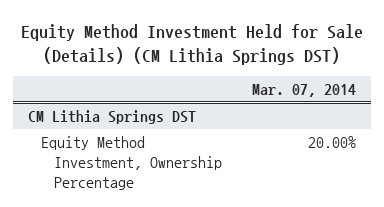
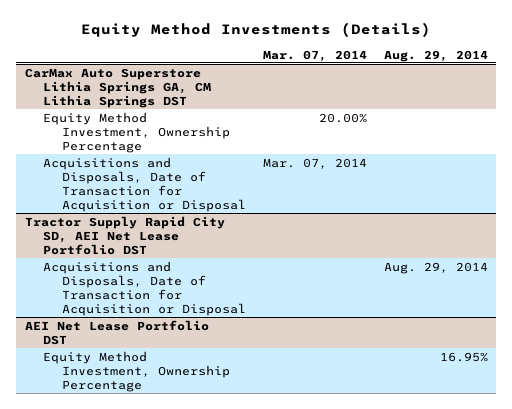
- Equity Method Investment Held for Sale (Details) (CM Lithia Springs DST)
+ Equity Method Investments (Details)
- | Mar. 07, 2014
+ | Mar. 07, 2014 | Aug. 29, 2014
- CM Lithia Springs DST
+ CarMax Auto Superstore Lithia Springs GA, CM Lithia Springs DST
+ Acquisitions and Disposals, Date of Transaction for Acquisition or Disposal | Mar. 07, 2014 |
+ Tractor Supply Rapid City SD, AEI Net Lease Portfolio DST
+ Acquisitions and Disposals, Date of Transaction for Acquisition or Disposal | | Aug. 29, 2014
+ AEI Net Lease Portfolio DST
+ Equity Method Investment, Ownership Percentage | | 16.95%

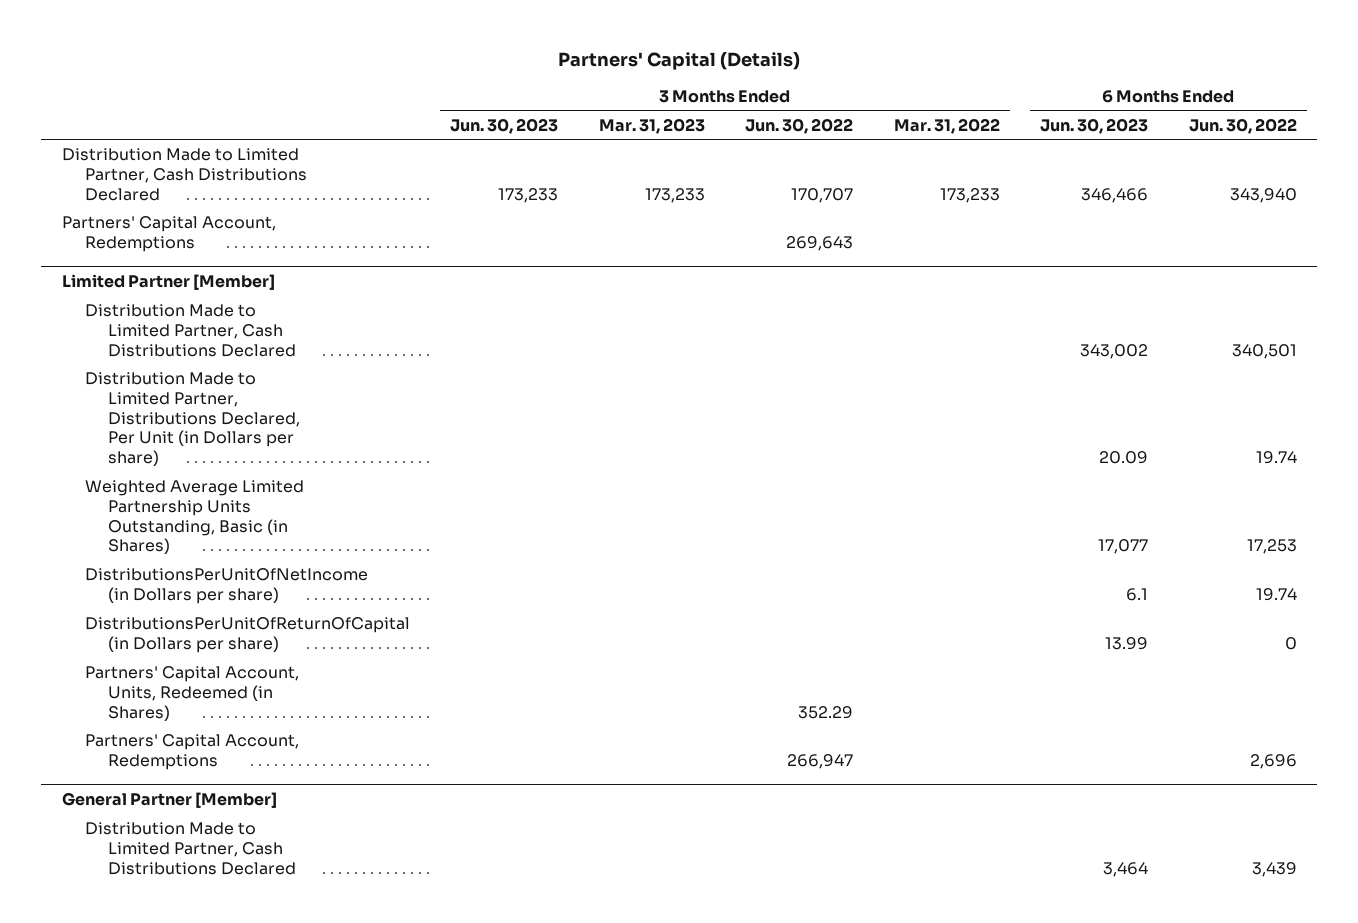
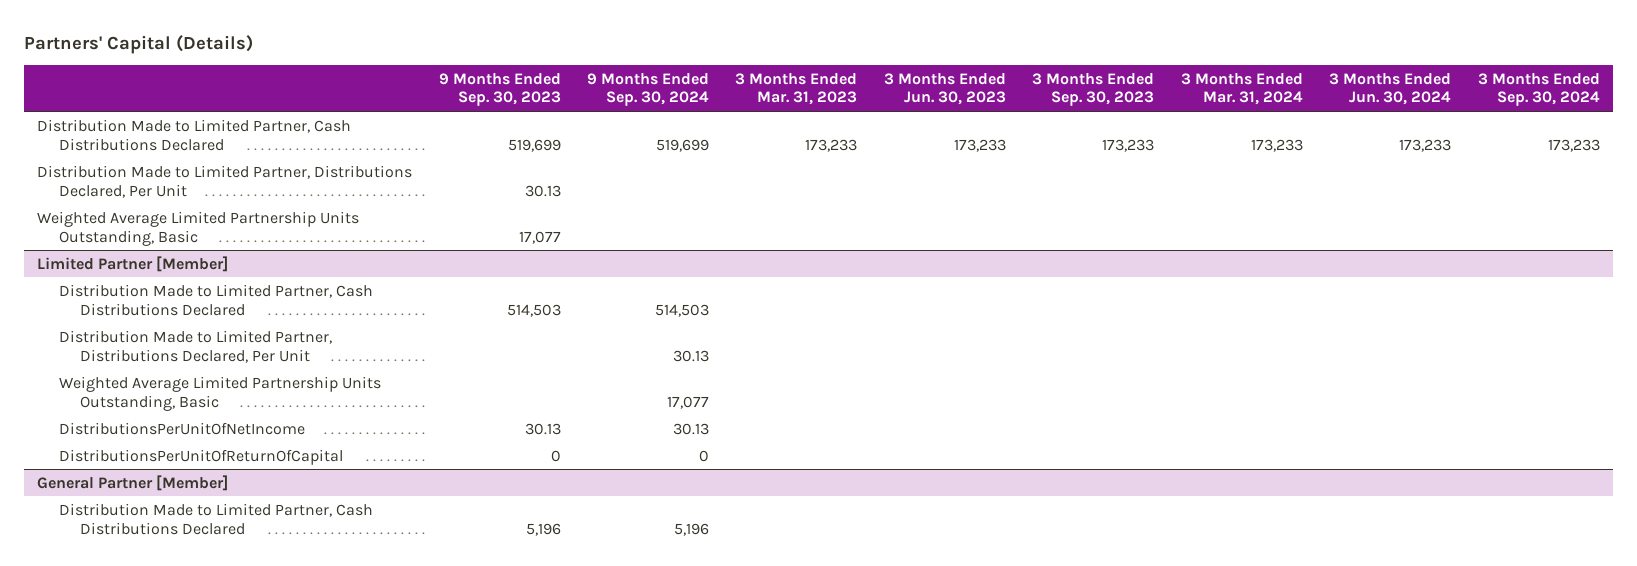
- | 3 Months Ended Jun. 30, 2023 | 3 Months Ended Mar. 31, 2023 | 3 Months Ended Jun. 30, 2022 | 3 Months Ended Mar. 31, 2022 | 6 Months Ended Jun. 30, 2023 | 6 Months Ended Jun. 30, 2022
+ | 9 Months Ended Sep. 30, 2023 | 9 Months Ended Sep. 30, 2024 | 3 Months Ended Mar. 31, 2023 | 3 Months Ended Jun. 30, 2023 | 3 Months Ended Sep. 30, 2023 | 3 Months Ended Mar. 31, 2024 | 3 Months Ended Jun. 30, 2024 | 3 Months Ended Sep. 30, 2024
- Partners' Capital Account, Redemptions | | | 269,643 | | |
+ Distribution Made to Limited Partner, Distributions Declared, Per Unit | 30.13 | | | | | | |
+ Weighted Average Limited Partnership Units Outstanding, Basic | 17,077 | | | | | | |
@ Limited Partner [Member]
- Distribution Made to Limited Partner, Distributions Declared, Per Unit (in Dollars per share) | | | | | 20.09 | 19.74
- Weighted Average Limited Partnership Units Outstanding, Basic (in Shares) | | | | | 17,077 | 17,253
- DistributionsPerUnitOfNetIncome (in Dollars per share) | | | | | 6.1 | 19.74
- DistributionsPerUnitOfReturnOfCapital (in Dollars per share) | | | | | 13.99 | 0
- Partners' Capital Account, Units, Redeemed (in Shares) | | | 352.29 | | |
- Partners' Capital Account, Redemptions | | | 266,947 | | | 2,696
+ Distribution Made to Limited Partner, Distributions Declared, Per Unit | | 30.13 | | | | | |
+ Weighted Average Limited Partnership Units Outstanding, Basic | | 17,077 | | | | | |
+ DistributionsPerUnitOfNetIncome | 30.13 | 30.13 | | | | | |
+ DistributionsPerUnitOfReturnOfCapital | 0 | 0 | | | | | |

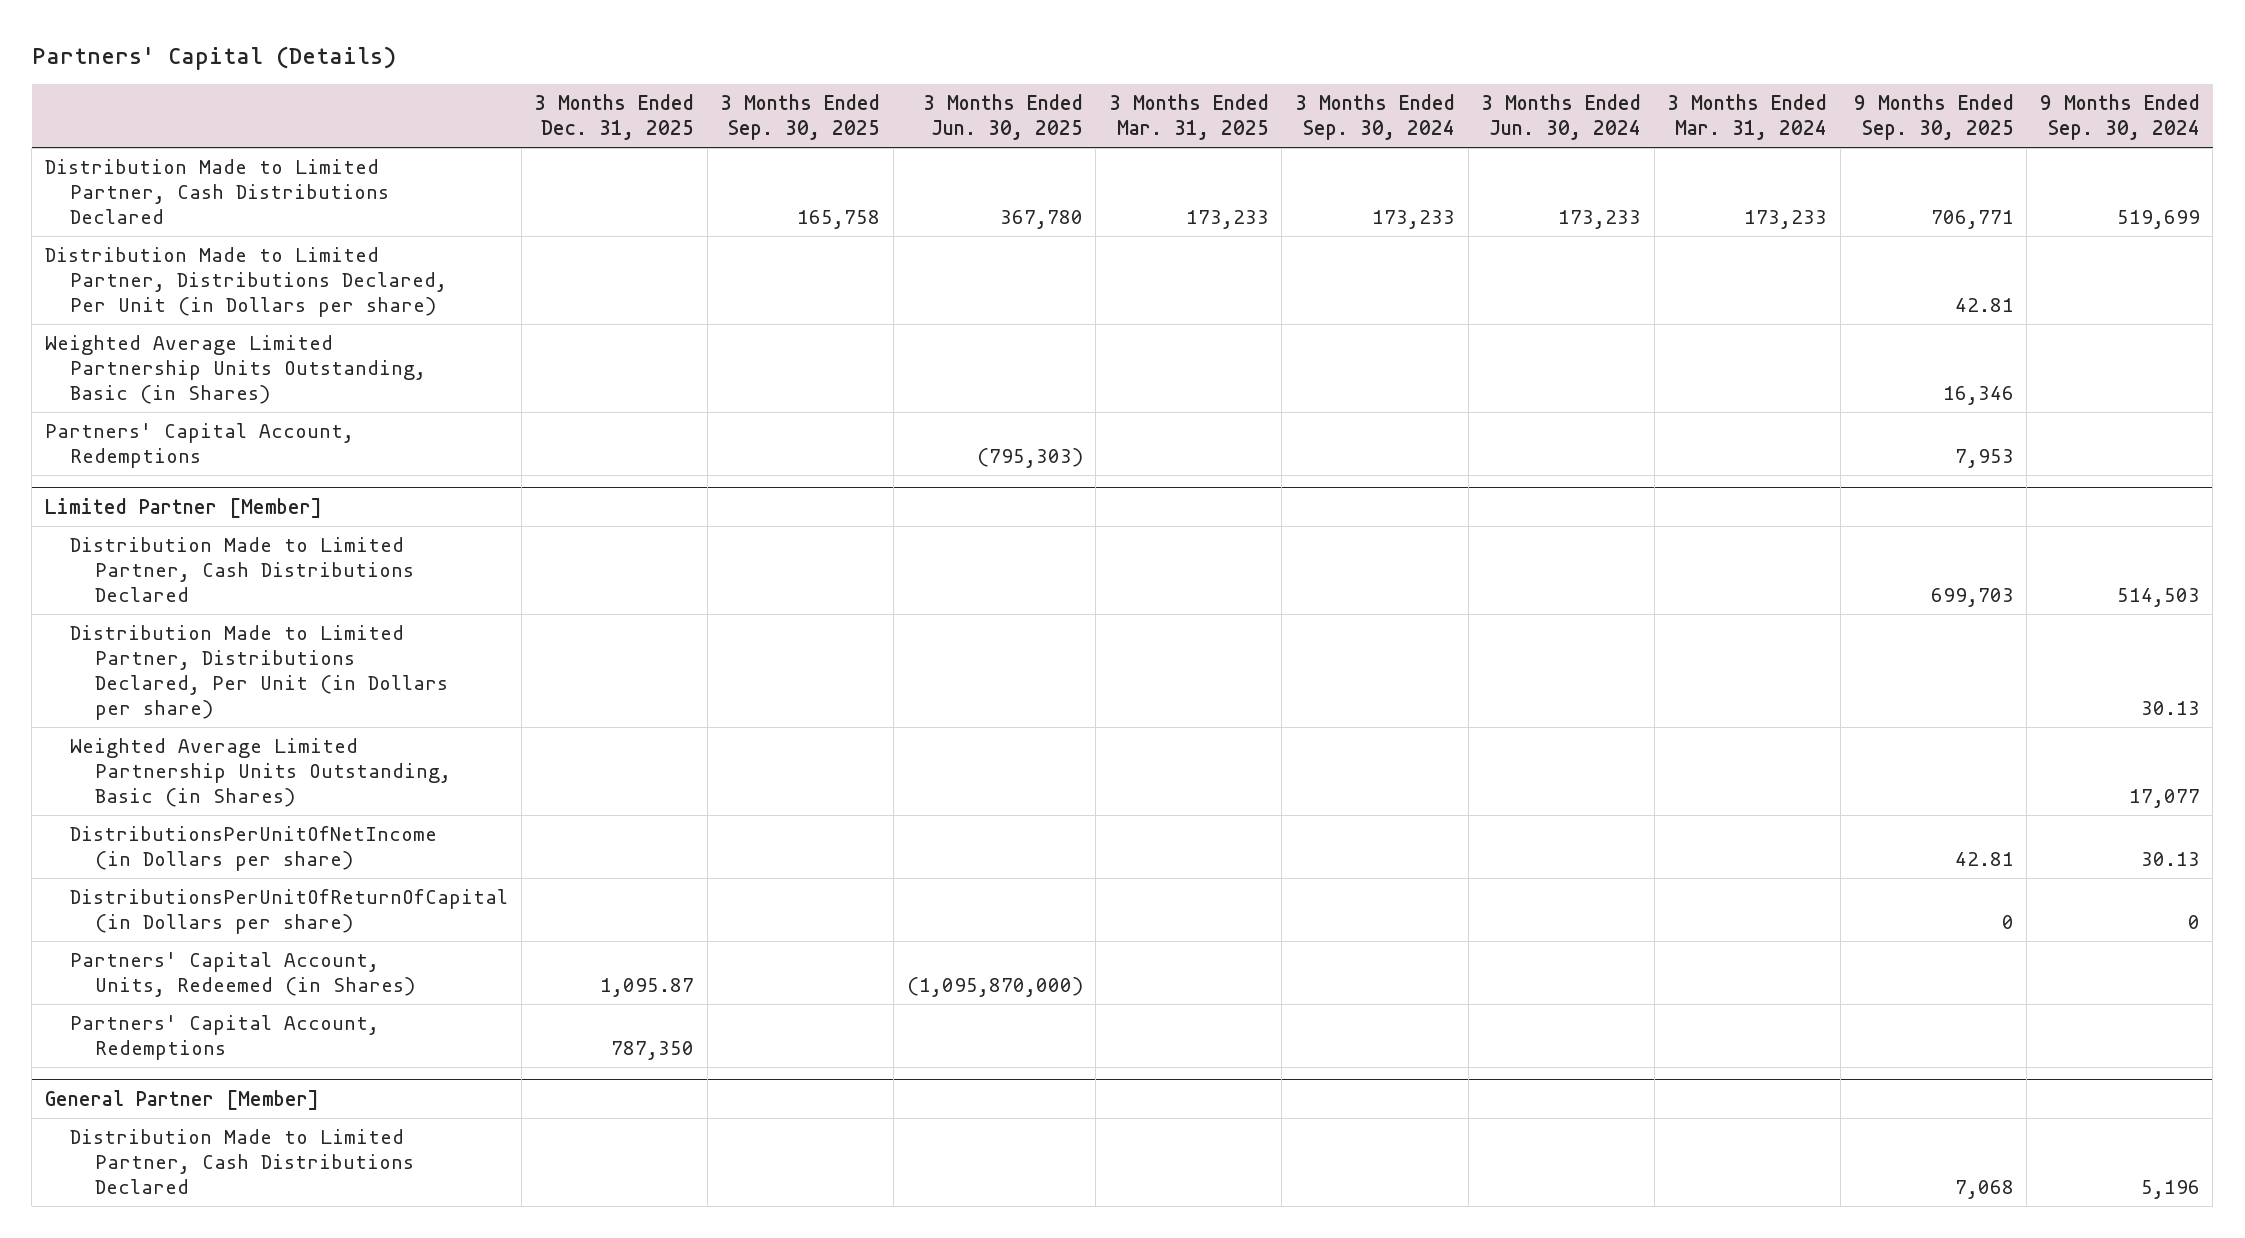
- | 9 Months Ended Sep. 30, 2023 | 9 Months Ended Sep. 30, 2024 | 3 Months Ended Mar. 31, 2023 | 3 Months Ended Jun. 30, 2023 | 3 Months Ended Sep. 30, 2023 | 3 Months Ended Mar. 31, 2024 | 3 Months Ended Jun. 30, 2024 | 3 Months Ended Sep. 30, 2024
+ | 3 Months Ended Dec. 31, 2025 | 3 Months Ended Sep. 30, 2025 | 3 Months Ended Jun. 30, 2025 | 3 Months Ended Mar. 31, 2025 | 3 Months Ended Sep. 30, 2024 | 3 Months Ended Jun. 30, 2024 | 3 Months Ended Mar. 31, 2024 | 9 Months Ended Sep. 30, 2025 | 9 Months Ended Sep. 30, 2024
- Distribution Made to Limited Partner, Distributions Declared, Per Unit | 30.13 | | | | | | |
- Weighted Average Limited Partnership Units Outstanding, Basic | 17,077 | | | | | | |
+ Distribution Made to Limited Partner, Distributions Declared, Per Unit (in Dollars per share) | | | | | | | | 42.81 |
+ Weighted Average Limited Partnership Units Outstanding, Basic (in Shares) | | | | | | | | 16,346 |
+ Partners' Capital Account, Redemptions | | | (795,303) | | | | | 7,953 |
@ Limited Partner [Member]
- Distribution Made to Limited Partner, Distributions Declared, Per Unit | | 30.13 | | | | | |
- Weighted Average Limited Partnership Units Outstanding, Basic | | 17,077 | | | | | |
- DistributionsPerUnitOfNetIncome | 30.13 | 30.13 | | | | | |
- DistributionsPerUnitOfReturnOfCapital | 0 | 0 | | | | | |
+ Distribution Made to Limited Partner, Distributions Declared, Per Unit (in Dollars per share) | | | | | | | | | 30.13
+ Weighted Average Limited Partnership Units Outstanding, Basic (in Shares) | | | | | | | | | 17,077
+ DistributionsPerUnitOfNetIncome (in Dollars per share) | | | | | | | | 42.81 | 30.13
+ DistributionsPerUnitOfReturnOfCapital (in Dollars per share) | | | | | | | | 0 | 0
+ Partners' Capital Account, Units, Redeemed (in Shares) | 1,095.87 | | (1,095,870,000) | | | | | |
+ Partners' Capital Account, Redemptions | 787,350 | | | | | | | |

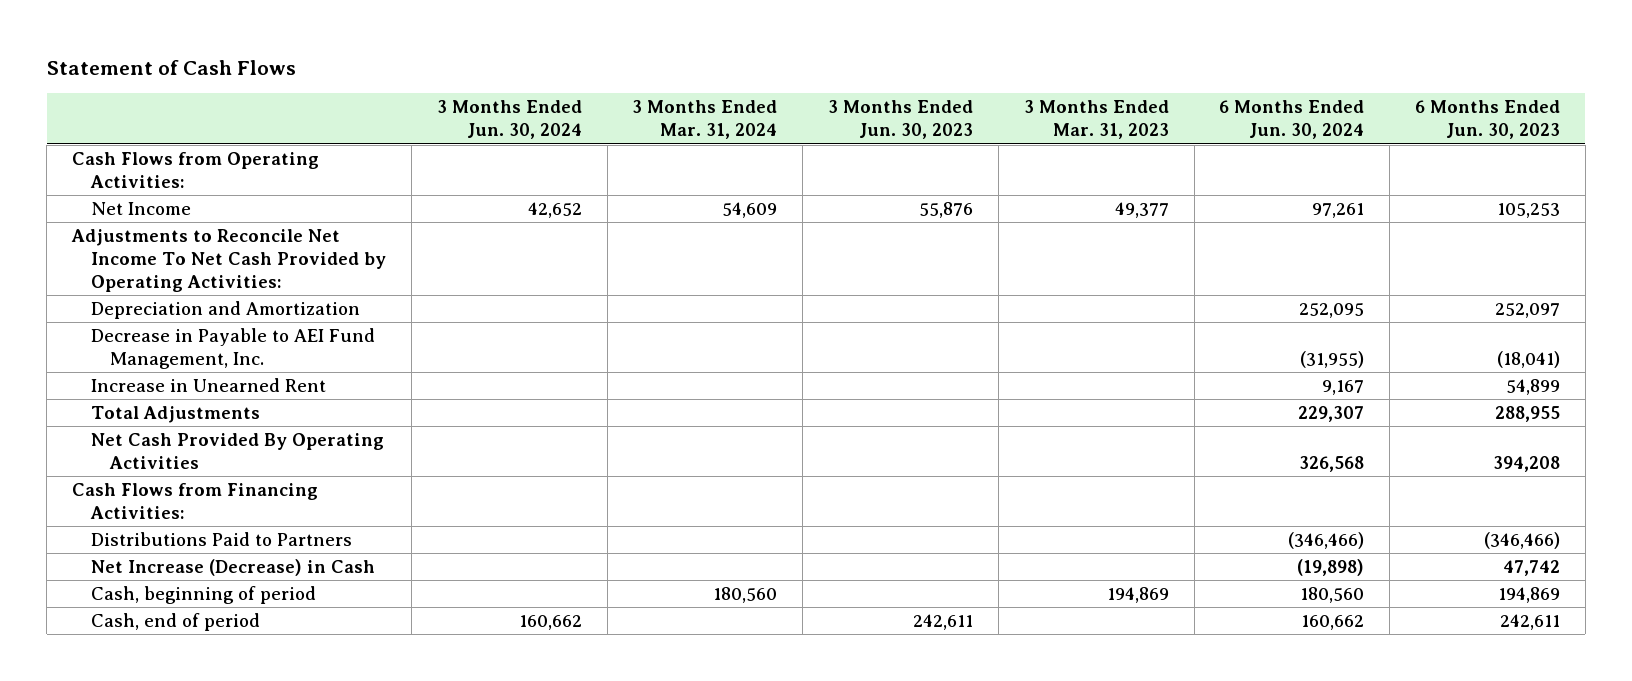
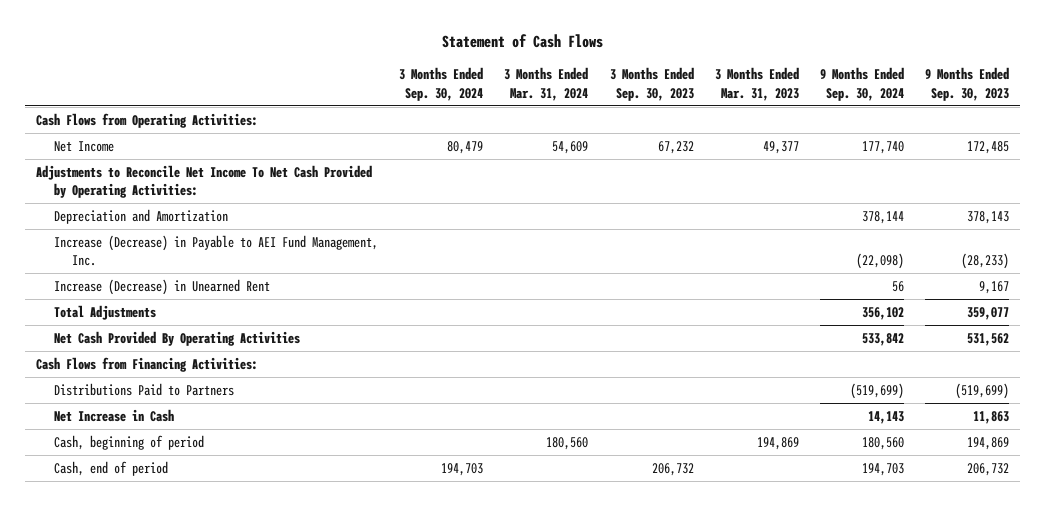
- | 3 Months Ended Jun. 30, 2024 | 3 Months Ended Mar. 31, 2024 | 3 Months Ended Jun. 30, 2023 | 3 Months Ended Mar. 31, 2023 | 6 Months Ended Jun. 30, 2024 | 6 Months Ended Jun. 30, 2023
+ | 3 Months Ended Sep. 30, 2024 | 3 Months Ended Mar. 31, 2024 | 3 Months Ended Sep. 30, 2023 | 3 Months Ended Mar. 31, 2023 | 9 Months Ended Sep. 30, 2024 | 9 Months Ended Sep. 30, 2023
- Decrease in Payable to AEI Fund Management, Inc. | | | | | (31,955) | (18,041)
- Increase in Unearned Rent | | | | | 9,167 | 54,899
+ Increase (Decrease) in Payable to AEI Fund Management, Inc. | | | | | (22,098) | (28,233)
+ Increase (Decrease) in Unearned Rent | | | | | 56 | 9,167
- Net Increase (Decrease) in Cash | | | | | (19,898) | 47,742
+ Net Increase in Cash | | | | | 14,143 | 11,863

